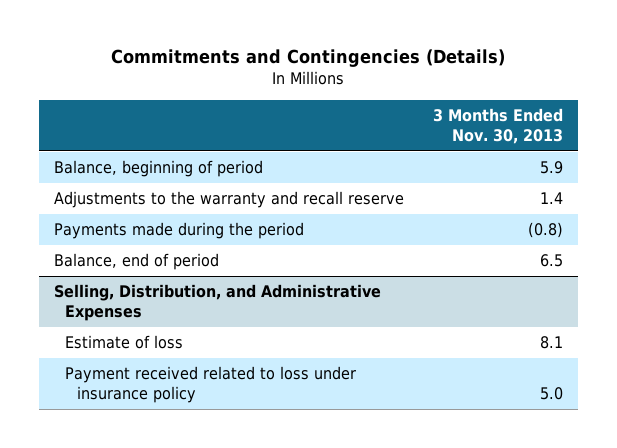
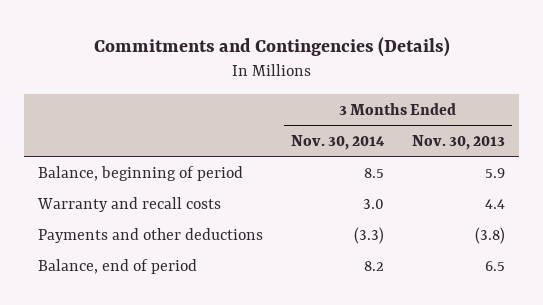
- | 3 Months Ended Nov. 30, 2013
+ | 3 Months Ended Nov. 30, 2014 | 3 Months Ended Nov. 30, 2013
- Adjustments to the warranty and recall reserve | 1.4
- Payments made during the period | (0.8)
+ Warranty and recall costs | 3.0 | 4.4
+ Payments and other deductions | (3.3) | (3.8)
- Selling, Distribution, and Administrative Expenses
- Estimate of loss | 8.1
- Payment received related to loss under insurance policy | 5.0

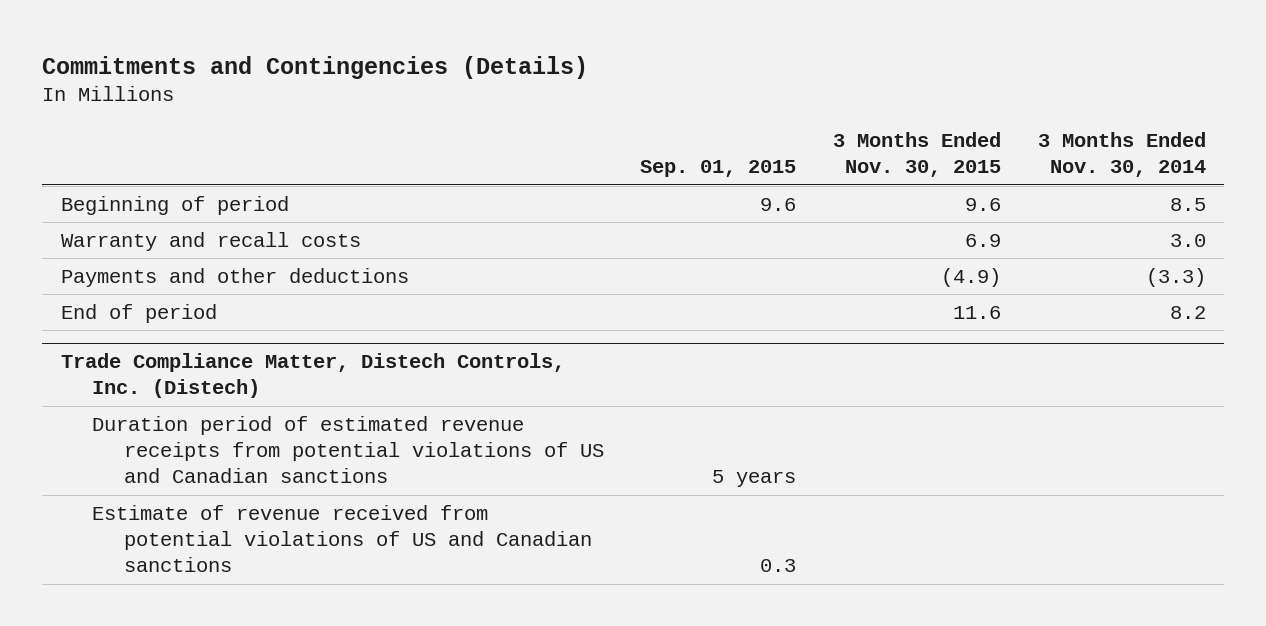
- | 3 Months Ended Nov. 30, 2014 | 3 Months Ended Nov. 30, 2013
+ | Sep. 01, 2015 | 3 Months Ended Nov. 30, 2015 | 3 Months Ended Nov. 30, 2014
- Balance, beginning of period | 8.5 | 5.9
+ Beginning of period | 9.6 | 9.6 | 8.5
- Balance, end of period | 8.2 | 6.5
+ End of period | | 11.6 | 8.2
+ Trade Compliance Matter, Distech Controls, Inc. (Distech)
+ Duration period of estimated revenue receipts from potential violations of US and Canadian sanctions | 5 years | |
+ Estimate of revenue received from potential violations of US and Canadian sanctions | 0.3 | |

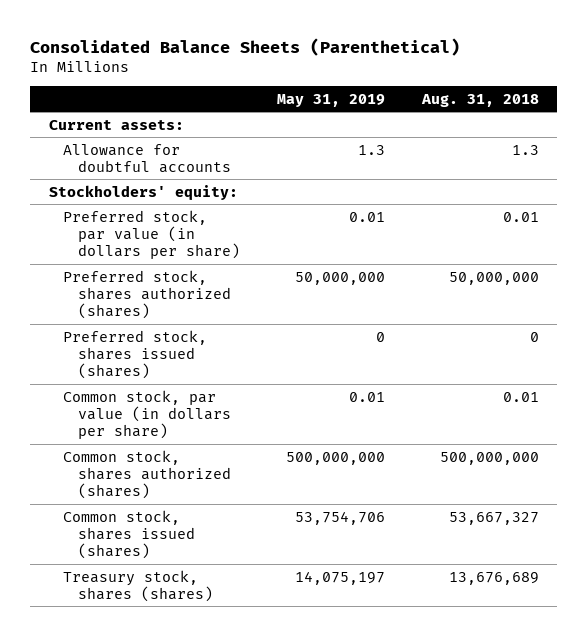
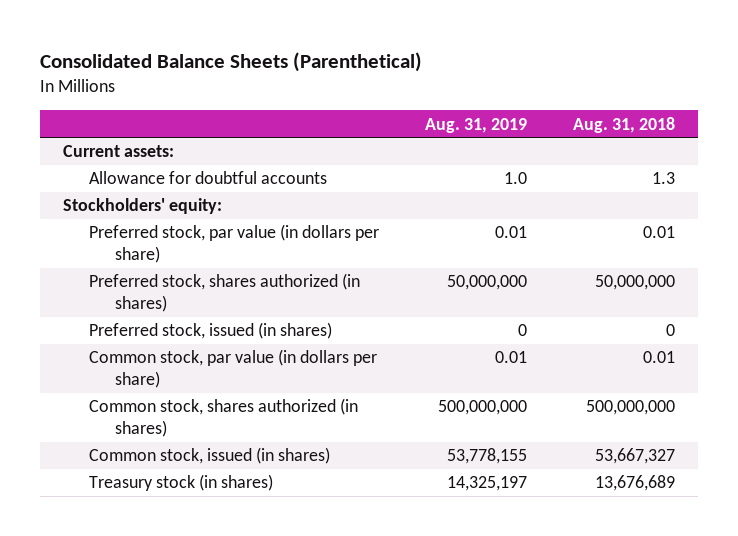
- | May 31, 2019 | Aug. 31, 2018
+ | Aug. 31, 2019 | Aug. 31, 2018
- Preferred stock, shares authorized (shares) | 50,000,000 | 50,000,000
- Preferred stock, shares issued (shares) | 0 | 0
+ Preferred stock, shares authorized (in shares) | 50,000,000 | 50,000,000
+ Preferred stock, issued (in shares) | 0 | 0
- Common stock, shares authorized (shares) | 500,000,000 | 500,000,000
- Common stock, shares issued (shares) | 53,754,706 | 53,667,327
- Treasury stock, shares (shares) | 14,075,197 | 13,676,689
+ Common stock, shares authorized (in shares) | 500,000,000 | 500,000,000
+ Common stock, issued (in shares) | 53,778,155 | 53,667,327
+ Treasury stock (in shares) | 14,325,197 | 13,676,689

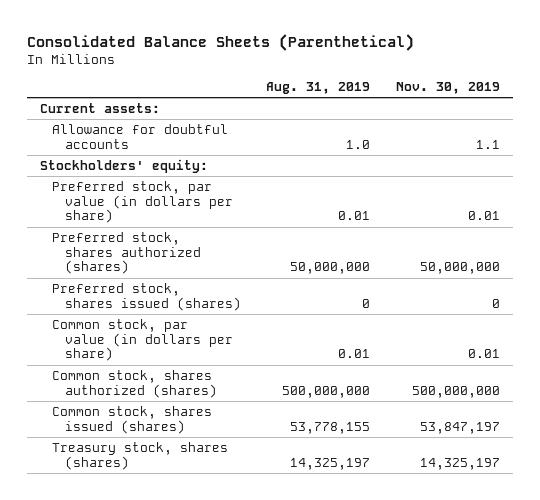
- | Aug. 31, 2019 | Aug. 31, 2018
+ | Aug. 31, 2019 | Nov. 30, 2019
- Preferred stock, shares authorized (in shares) | 50,000,000 | 50,000,000
- Preferred stock, issued (in shares) | 0 | 0
+ Preferred stock, shares authorized (shares) | 50,000,000 | 50,000,000
+ Preferred stock, shares issued (shares) | 0 | 0
- Common stock, shares authorized (in shares) | 500,000,000 | 500,000,000
- Common stock, issued (in shares) | 53,778,155 | 53,667,327
- Treasury stock (in shares) | 14,325,197 | 13,676,689
+ Common stock, shares authorized (shares) | 500,000,000 | 500,000,000
+ Common stock, shares issued (shares) | 53,778,155 | 53,847,197
+ Treasury stock, shares (shares) | 14,325,197 | 14,325,197

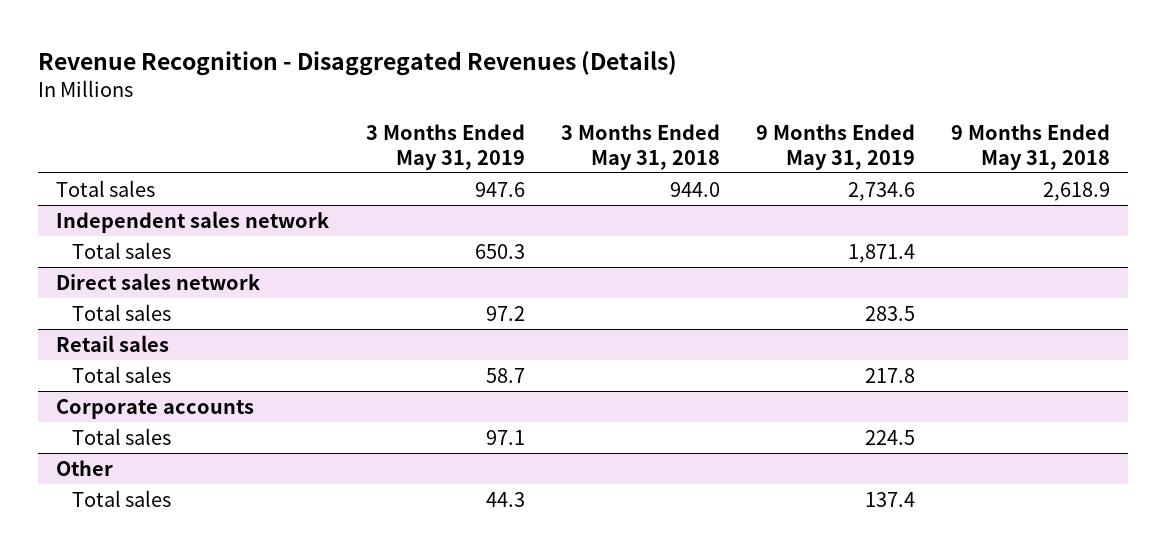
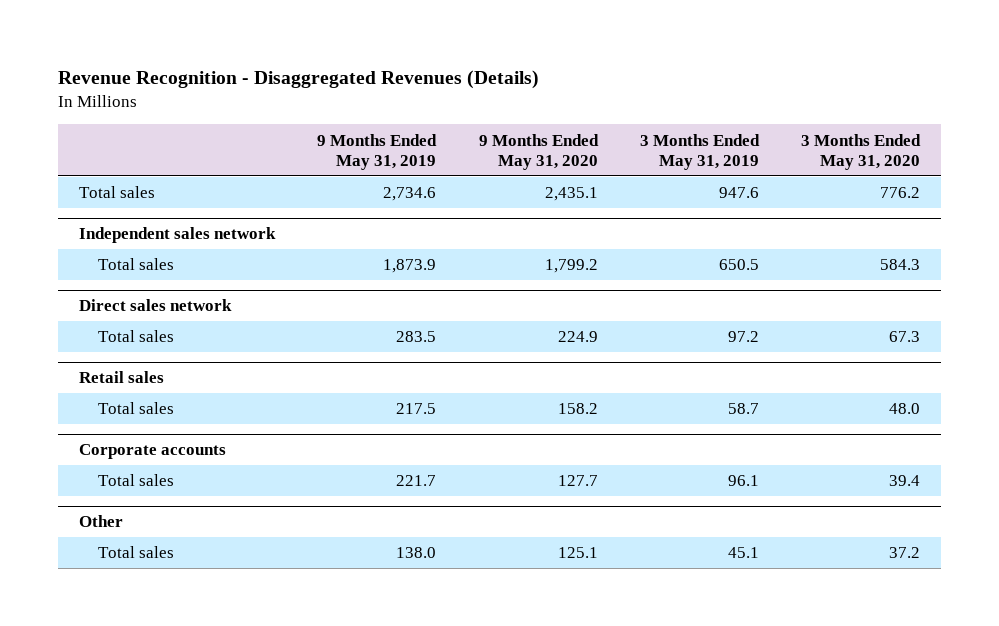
- | 3 Months Ended May 31, 2019 | 3 Months Ended May 31, 2018 | 9 Months Ended May 31, 2019 | 9 Months Ended May 31, 2018
+ | 9 Months Ended May 31, 2019 | 9 Months Ended May 31, 2020 | 3 Months Ended May 31, 2019 | 3 Months Ended May 31, 2020
@ Independent sales network
- Total sales | 650.3 | | 1,871.4 |
+ Total sales | 1,873.9 | 1,799.2 | 650.5 | 584.3
@ Retail sales
- Total sales | 58.7 | | 217.8 |
+ Total sales | 217.5 | 158.2 | 58.7 | 48.0
@ Corporate accounts
- Total sales | 97.1 | | 224.5 |
+ Total sales | 221.7 | 127.7 | 96.1 | 39.4
@ Other
- Total sales | 44.3 | | 137.4 |
+ Total sales | 138.0 | 125.1 | 45.1 | 37.2

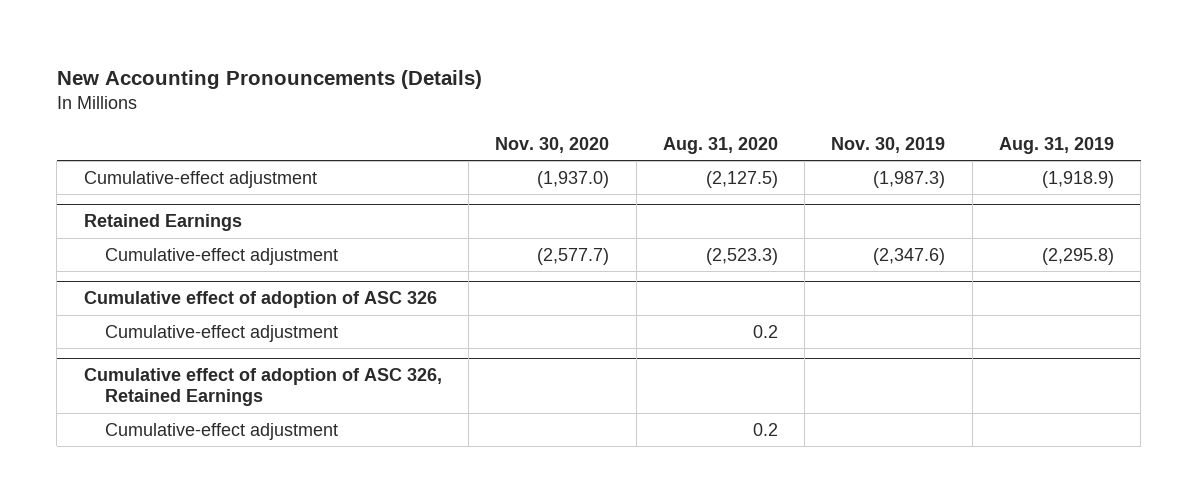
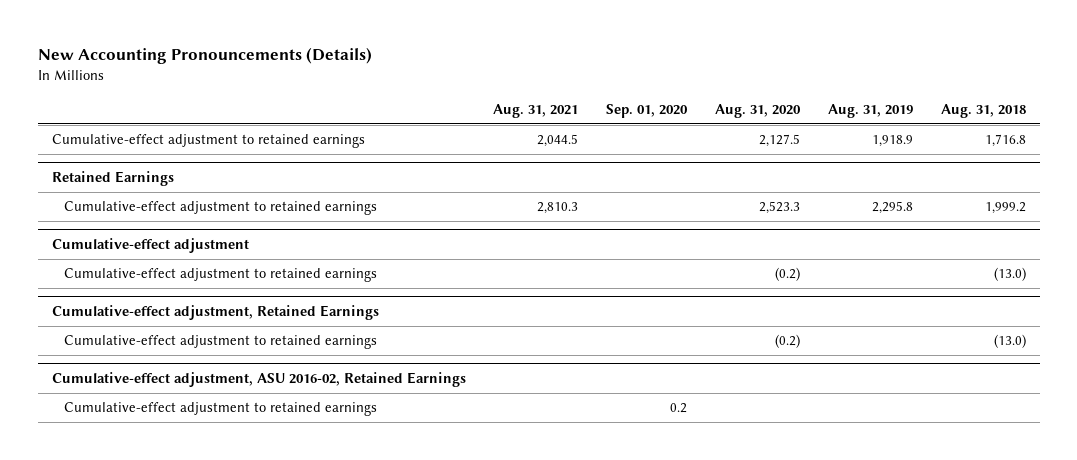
- | Nov. 30, 2020 | Aug. 31, 2020 | Nov. 30, 2019 | Aug. 31, 2019
+ | Aug. 31, 2021 | Sep. 01, 2020 | Aug. 31, 2020 | Aug. 31, 2019 | Aug. 31, 2018
- Cumulative-effect adjustment | (1,937.0) | (2,127.5) | (1,987.3) | (1,918.9)
+ Cumulative-effect adjustment to retained earnings | 2,044.5 | | 2,127.5 | 1,918.9 | 1,716.8
@ Retained Earnings
- Cumulative-effect adjustment | (2,577.7) | (2,523.3) | (2,347.6) | (2,295.8)
- Cumulative effect of adoption of ASC 326
- Cumulative-effect adjustment | | 0.2 | |
- Cumulative effect of adoption of ASC 326, Retained Earnings
- Cumulative-effect adjustment | | 0.2 | |
@ Retained Earnings
+ Cumulative-effect adjustment to retained earnings | 2,810.3 | | 2,523.3 | 2,295.8 | 1,999.2
+ Cumulative-effect adjustment
+ Cumulative-effect adjustment to retained earnings | | | (0.2) | | (13.0)
+ Cumulative-effect adjustment, Retained Earnings
+ Cumulative-effect adjustment to retained earnings | | | (0.2) | | (13.0)
+ Cumulative-effect adjustment, ASU 2016-02, Retained Earnings
+ Cumulative-effect adjustment to retained earnings | | 0.2 | | |

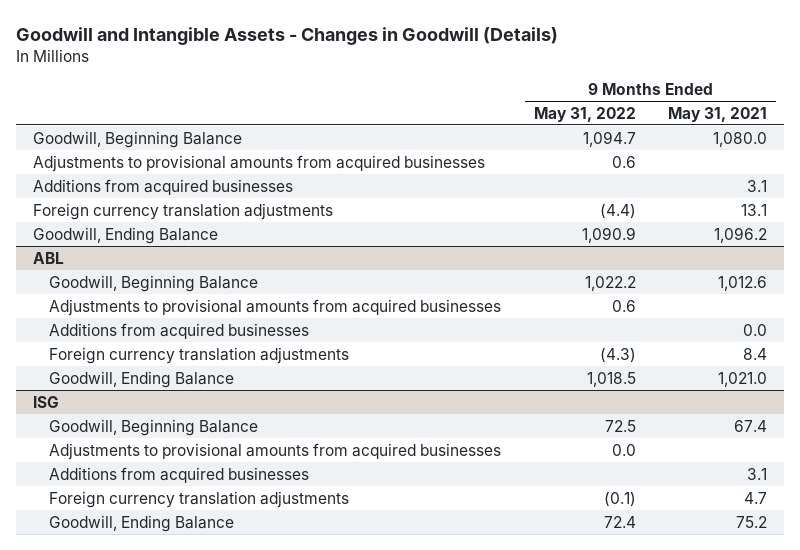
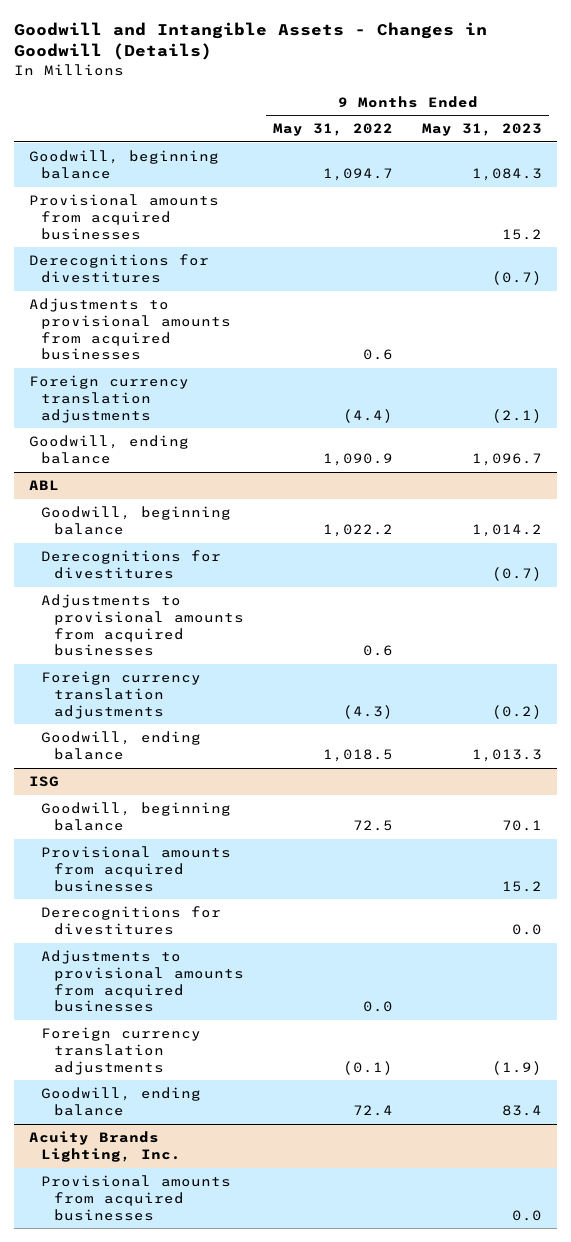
- | 9 Months Ended May 31, 2022 | 9 Months Ended May 31, 2021
+ | 9 Months Ended May 31, 2022 | 9 Months Ended May 31, 2023
- Goodwill, Beginning Balance | 1,094.7 | 1,080.0
+ Goodwill, beginning balance | 1,094.7 | 1,084.3
+ Provisional amounts from acquired businesses | | 15.2
+ Derecognitions for divestitures | | (0.7)
- Additions from acquired businesses | | 3.1
- Goodwill, Ending Balance | 1,090.9 | 1,096.2
+ Goodwill, ending balance | 1,090.9 | 1,096.7
@ ABL
- Goodwill, Beginning Balance | 1,022.2 | 1,012.6
+ Goodwill, beginning balance | 1,022.2 | 1,014.2
+ Derecognitions for divestitures | | (0.7)
- Additions from acquired businesses | | 0.0
- Goodwill, Ending Balance | 1,018.5 | 1,021.0
+ Goodwill, ending balance | 1,018.5 | 1,013.3
@ ISG
- Goodwill, Beginning Balance | 72.5 | 67.4
+ Goodwill, beginning balance | 72.5 | 70.1
+ Provisional amounts from acquired businesses | | 15.2
+ Derecognitions for divestitures | | 0.0
- Additions from acquired businesses | | 3.1
- Goodwill, Ending Balance | 72.4 | 75.2
+ Goodwill, ending balance | 72.4 | 83.4
+ Acuity Brands Lighting, Inc.
+ Provisional amounts from acquired businesses | | 0.0

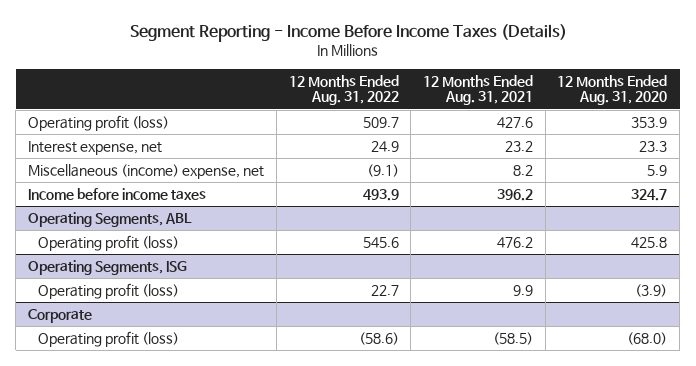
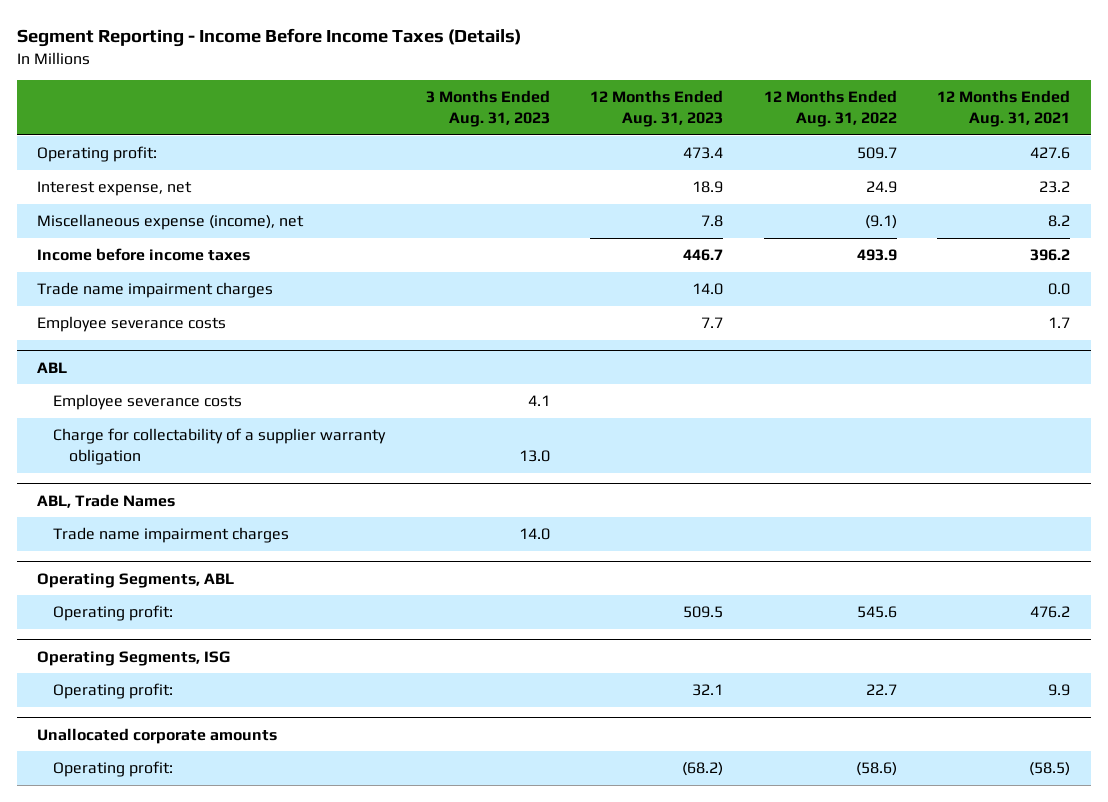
- | 12 Months Ended Aug. 31, 2022 | 12 Months Ended Aug. 31, 2021 | 12 Months Ended Aug. 31, 2020
+ | 3 Months Ended Aug. 31, 2023 | 12 Months Ended Aug. 31, 2023 | 12 Months Ended Aug. 31, 2022 | 12 Months Ended Aug. 31, 2021
- Operating profit (loss) | 509.7 | 427.6 | 353.9
+ Operating profit: | | 473.4 | 509.7 | 427.6
- Miscellaneous (income) expense, net | (9.1) | 8.2 | 5.9
+ Miscellaneous expense (income), net | | 7.8 | (9.1) | 8.2
+ Trade name impairment charges | | 14.0 | | 0.0
+ Employee severance costs | | 7.7 | | 1.7
+ ABL
+ Employee severance costs | 4.1 | | |
+ Charge for collectability of a supplier warranty obligation | 13.0 | | |
+ ABL, Trade Names
+ Trade name impairment charges | 14.0 | | |
@ Operating Segments, ABL
- Operating profit (loss) | 545.6 | 476.2 | 425.8
+ Operating profit: | | 509.5 | 545.6 | 476.2
@ Operating Segments, ISG
- Operating profit (loss) | 22.7 | 9.9 | (3.9)
- Corporate
- Operating profit (loss) | (58.6) | (58.5) | (68.0)
@ Operating Segments, ISG
+ Operating profit: | | 32.1 | 22.7 | 9.9
+ Unallocated corporate amounts
+ Operating profit: | | (68.2) | (58.6) | (58.5)

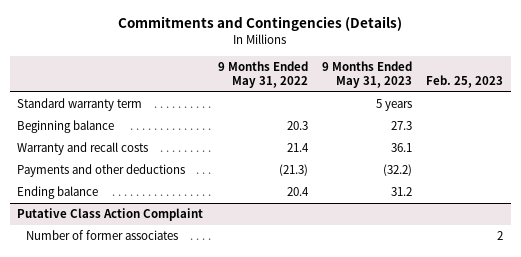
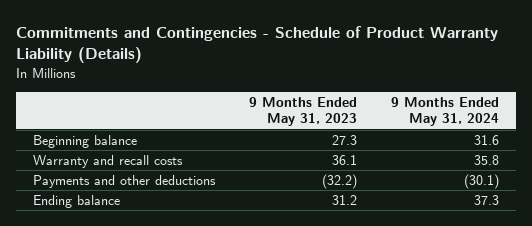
- Commitments and Contingencies (Details)
+ Commitments and Contingencies - Schedule of Product Warranty Liability (Details)
- | 9 Months Ended May 31, 2022 | 9 Months Ended May 31, 2023 | Feb. 25, 2023
+ | 9 Months Ended May 31, 2023 | 9 Months Ended May 31, 2024
- Standard warranty term | | 5 years |
- Putative Class Action Complaint
- Number of former associates | | | 2

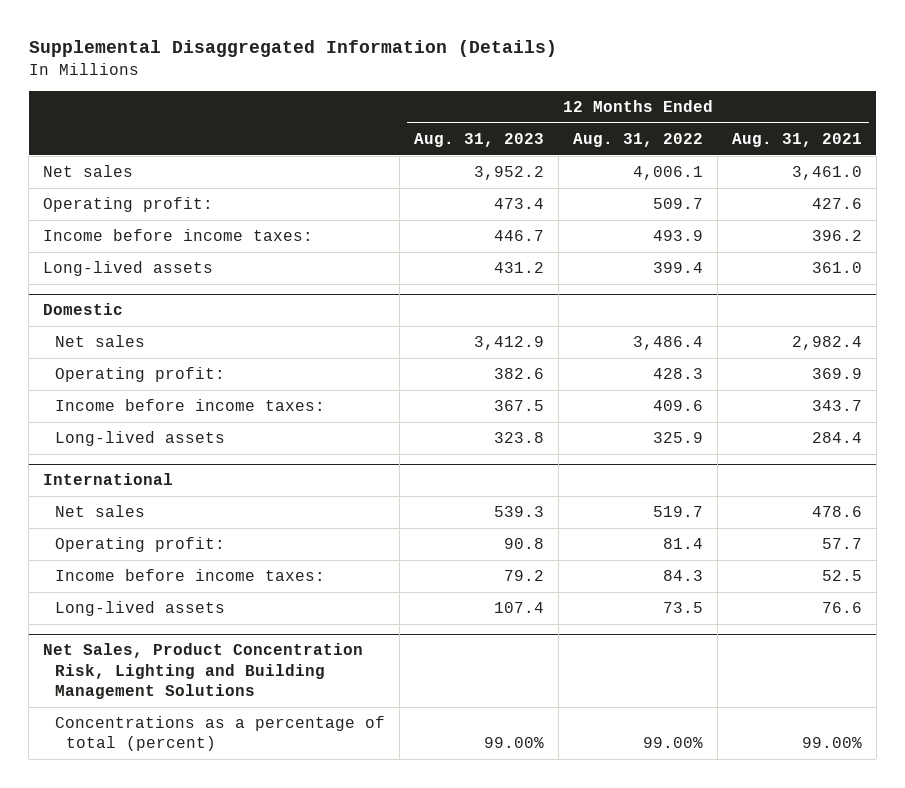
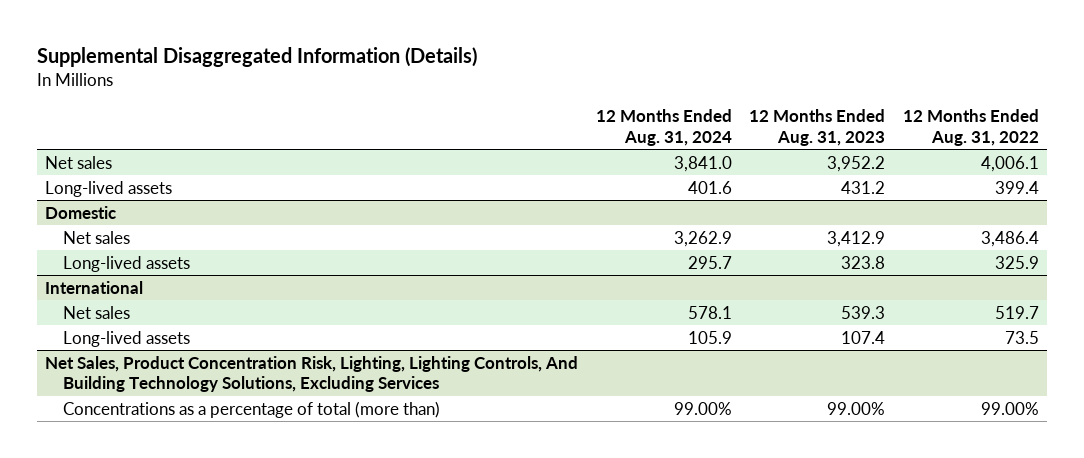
- | 12 Months Ended Aug. 31, 2023 | 12 Months Ended Aug. 31, 2022 | 12 Months Ended Aug. 31, 2021
+ | 12 Months Ended Aug. 31, 2024 | 12 Months Ended Aug. 31, 2023 | 12 Months Ended Aug. 31, 2022
- Operating profit: | 473.4 | 509.7 | 427.6
- Income before income taxes: | 446.7 | 493.9 | 396.2
@ Domestic
- Operating profit: | 382.6 | 428.3 | 369.9
- Income before income taxes: | 367.5 | 409.6 | 343.7
@ International
- Operating profit: | 90.8 | 81.4 | 57.7
- Income before income taxes: | 79.2 | 84.3 | 52.5
- Net Sales, Product Concentration Risk, Lighting and Building Management Solutions
- Concentrations as a percentage of total (percent) | 99.00% | 99.00% | 99.00%
+ Net Sales, Product Concentration Risk, Lighting, Lighting Controls, And Building Technology Solutions, Excluding Services
+ Concentrations as a percentage of total (more than) | 99.00% | 99.00% | 99.00%

